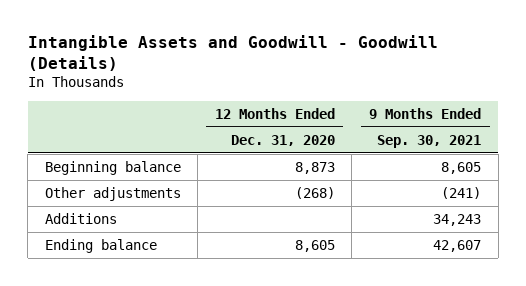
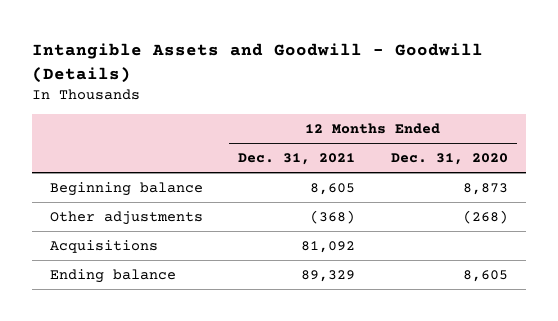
- | 12 Months Ended Dec. 31, 2020 | 9 Months Ended Sep. 30, 2021
+ | 12 Months Ended Dec. 31, 2021 | 12 Months Ended Dec. 31, 2020
- Additions | | 34,243
+ Acquisitions | 81,092 |

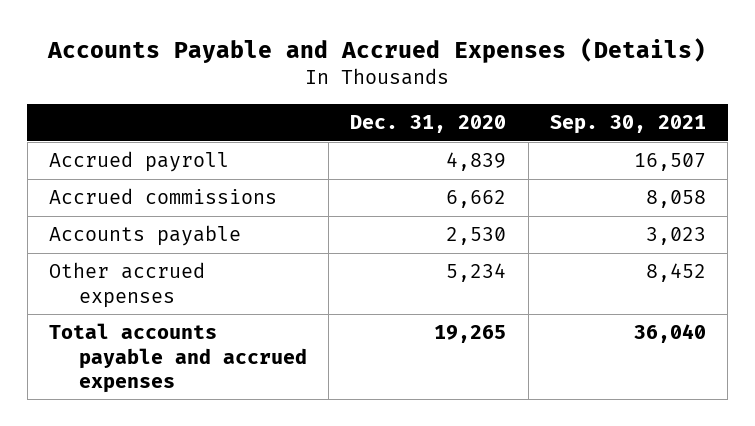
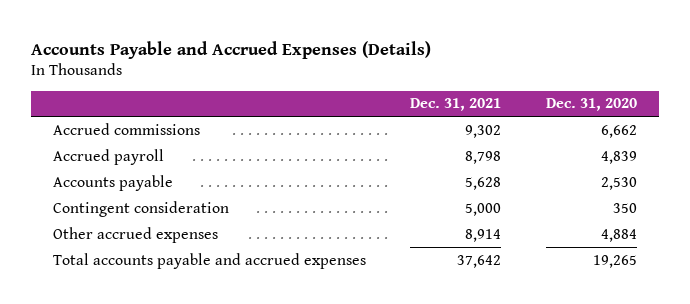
- | Dec. 31, 2020 | Sep. 30, 2021
+ | Dec. 31, 2021 | Dec. 31, 2020
moved down: Accrued payroll | 8,798 | 4,839
- Other accrued expenses | 5,234 | 8,452
+ Contingent consideration | 5,000 | 350
+ Other accrued expenses | 8,914 | 4,884

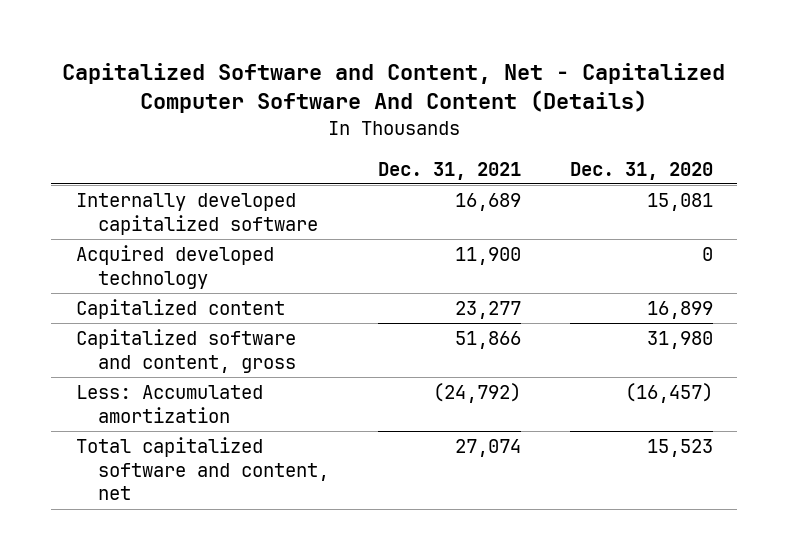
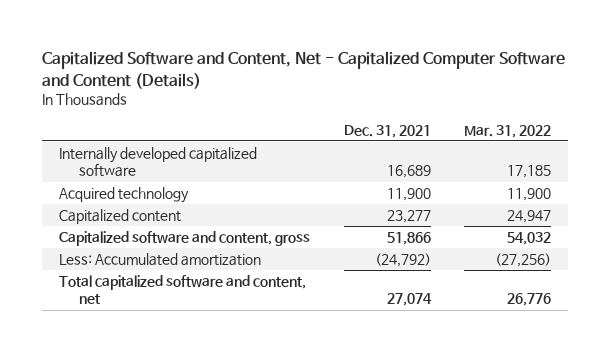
- Capitalized Software and Content, Net - Capitalized Computer Software And Content (Details)
+ Capitalized Software and Content, Net - Capitalized Computer Software and Content (Details)
- | Dec. 31, 2021 | Dec. 31, 2020
+ | Dec. 31, 2021 | Mar. 31, 2022
- Acquired developed technology | 11,900 | 0
+ Acquired technology | 11,900 | 11,900

